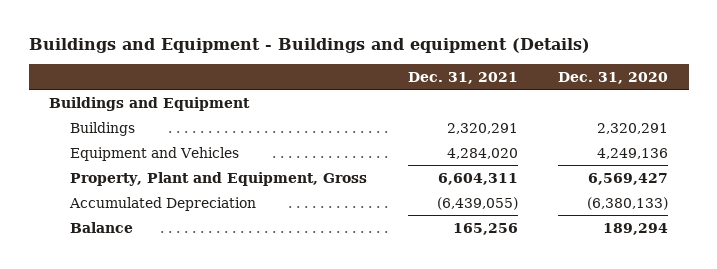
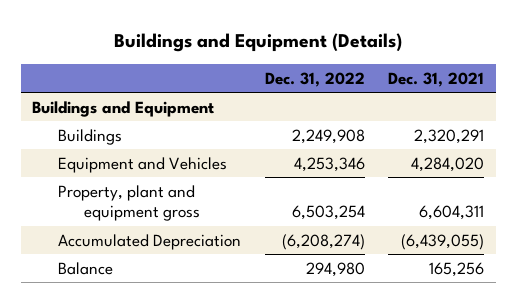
- Buildings and Equipment - Buildings and equipment (Details)
+ Buildings and Equipment (Details)
- | Dec. 31, 2021 | Dec. 31, 2020
+ | Dec. 31, 2022 | Dec. 31, 2021
- Property, Plant and Equipment, Gross | 6,604,311 | 6,569,427
+ Property, plant and equipment gross | 6,503,254 | 6,604,311

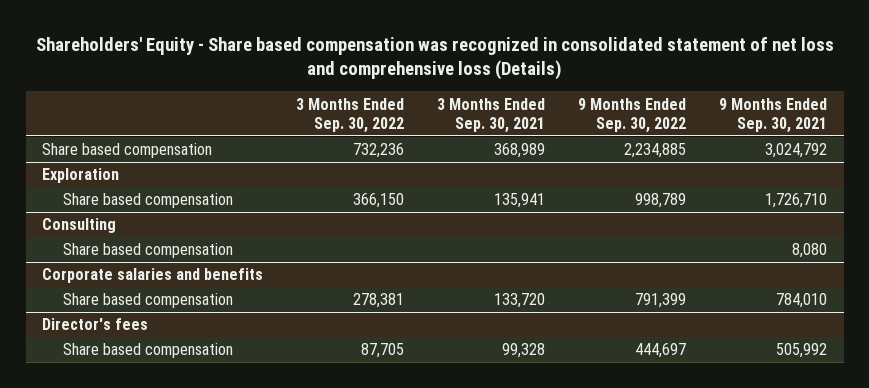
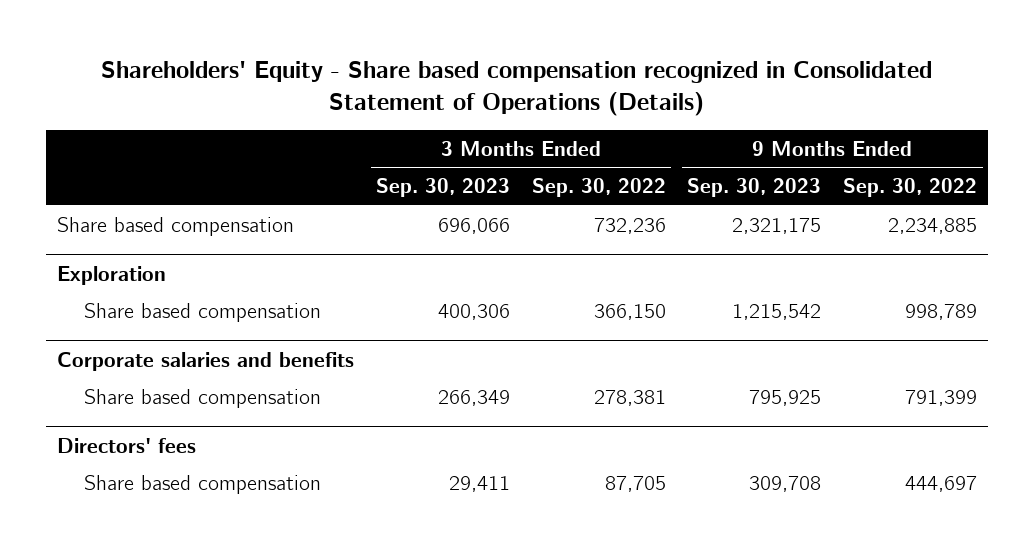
- Shareholders' Equity - Share based compensation was recognized in consolidated statement of net loss and comprehensive loss (Details)
+ Shareholders' Equity - Share based compensation recognized in Consolidated Statement of Operations (Details)
- | 3 Months Ended Sep. 30, 2022 | 3 Months Ended Sep. 30, 2021 | 9 Months Ended Sep. 30, 2022 | 9 Months Ended Sep. 30, 2021
+ | 3 Months Ended Sep. 30, 2023 | 3 Months Ended Sep. 30, 2022 | 9 Months Ended Sep. 30, 2023 | 9 Months Ended Sep. 30, 2022
- Consulting
- Share based compensation | | | | 8,080
- Director's fees
+ Directors' fees

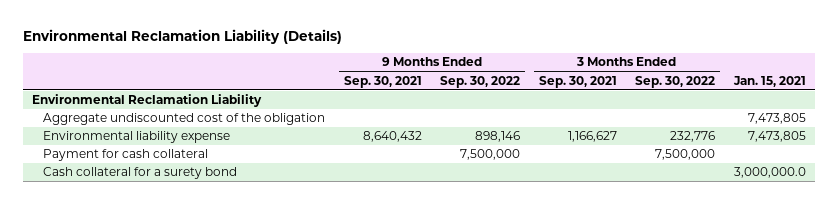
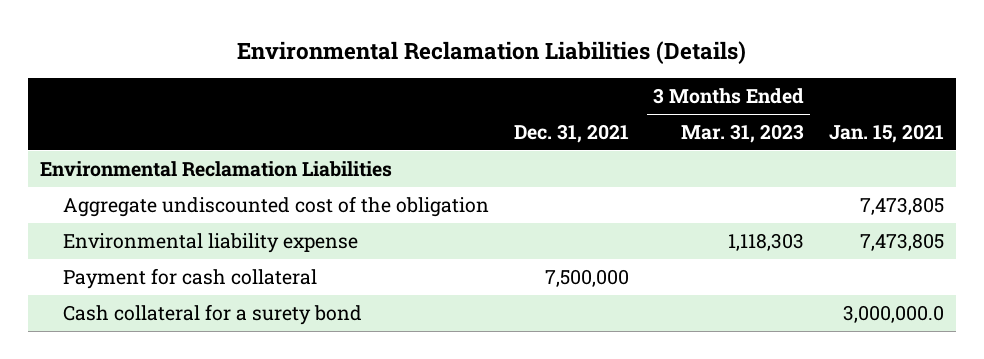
- Environmental Reclamation Liability (Details)
+ Environmental Reclamation Liabilities (Details)
- | 9 Months Ended Sep. 30, 2021 | 9 Months Ended Sep. 30, 2022 | 3 Months Ended Sep. 30, 2021 | 3 Months Ended Sep. 30, 2022 | Jan. 15, 2021
+ | Dec. 31, 2021 | 3 Months Ended Mar. 31, 2023 | Jan. 15, 2021
- Environmental Reclamation Liability
+ Environmental Reclamation Liabilities

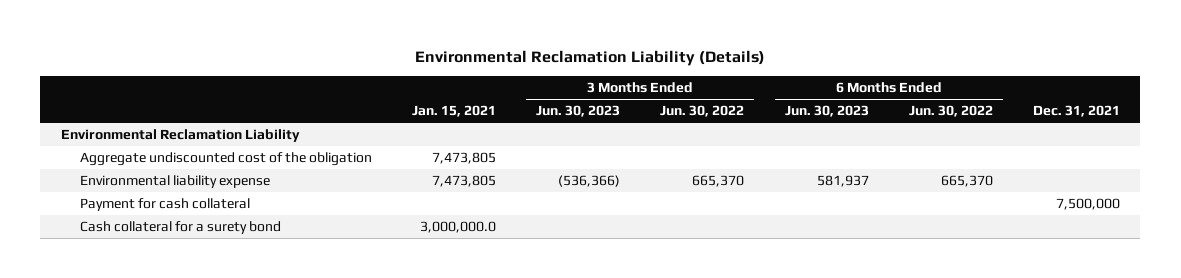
- Environmental Reclamation Liabilities (Details)
+ Environmental Reclamation Liability (Details)
- | Dec. 31, 2021 | 3 Months Ended Mar. 31, 2023 | Jan. 15, 2021
+ | Jan. 15, 2021 | 3 Months Ended Jun. 30, 2023 | 3 Months Ended Jun. 30, 2022 | 6 Months Ended Jun. 30, 2023 | 6 Months Ended Jun. 30, 2022 | Dec. 31, 2021
- Environmental Reclamation Liabilities
+ Environmental Reclamation Liability

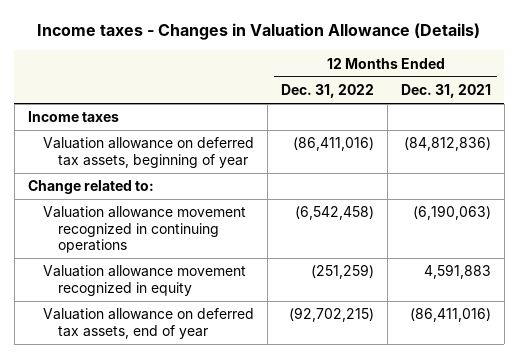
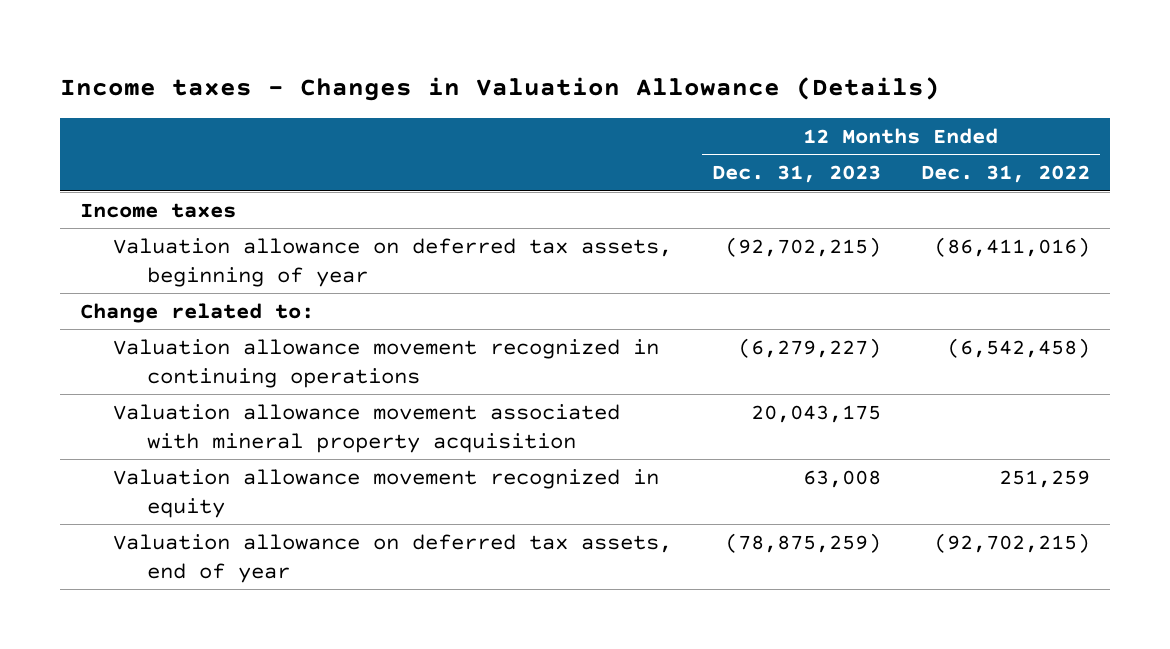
- | 12 Months Ended Dec. 31, 2022 | 12 Months Ended Dec. 31, 2021
+ | 12 Months Ended Dec. 31, 2023 | 12 Months Ended Dec. 31, 2022
- Valuation allowance movement recognized in equity | (251,259) | 4,591,883
+ Valuation allowance movement associated with mineral property acquisition | 20,043,175 |
+ Valuation allowance movement recognized in equity | 63,008 | 251,259

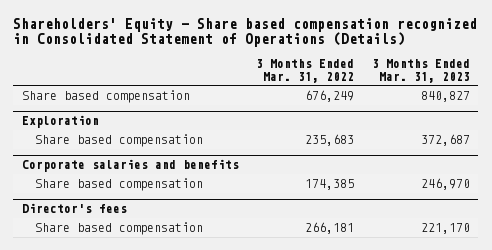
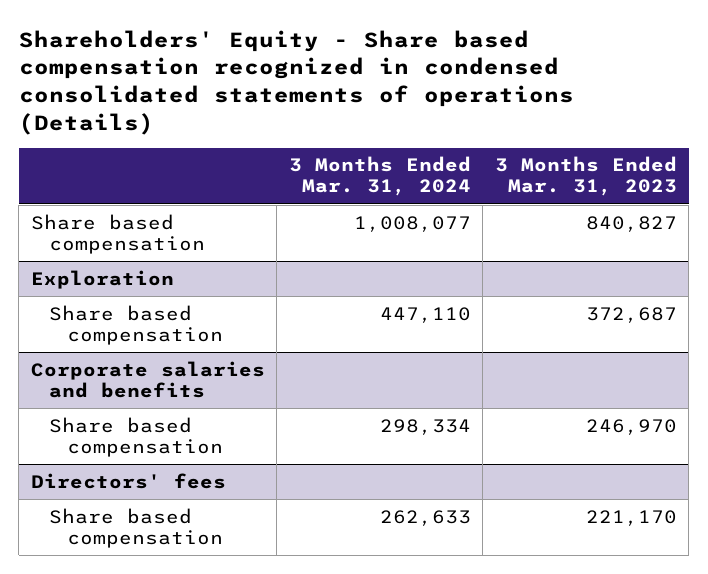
- Shareholders' Equity - Share based compensation recognized in Consolidated Statement of Operations (Details)
+ Shareholders' Equity - Share based compensation recognized in condensed consolidated statements of operations (Details)
- | 3 Months Ended Mar. 31, 2022 | 3 Months Ended Mar. 31, 2023
+ | 3 Months Ended Mar. 31, 2024 | 3 Months Ended Mar. 31, 2023
- Director's fees
+ Directors' fees

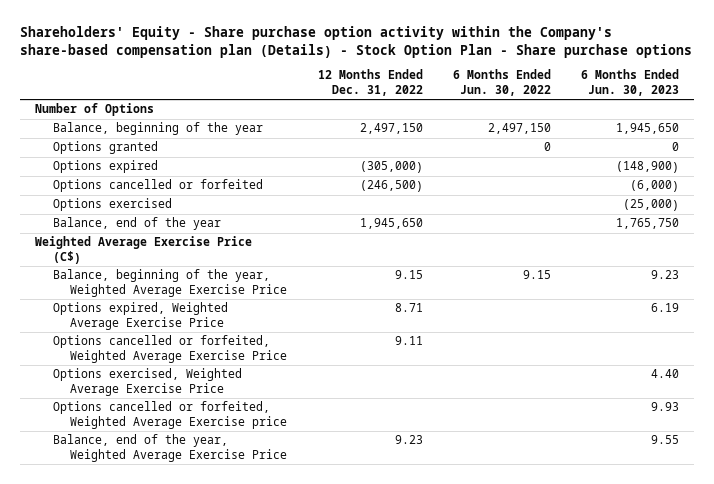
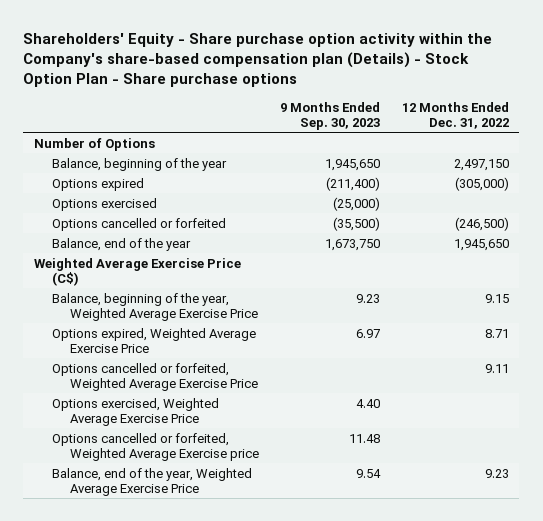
- | 12 Months Ended Dec. 31, 2022 | 6 Months Ended Jun. 30, 2022 | 6 Months Ended Jun. 30, 2023
+ | 9 Months Ended Sep. 30, 2023 | 12 Months Ended Dec. 31, 2022
- Options granted | | 0 | 0
moved down: Options cancelled or forfeited | (35,500) | (246,500)

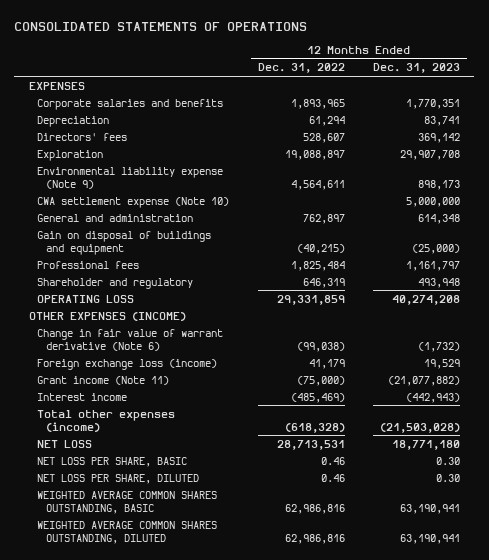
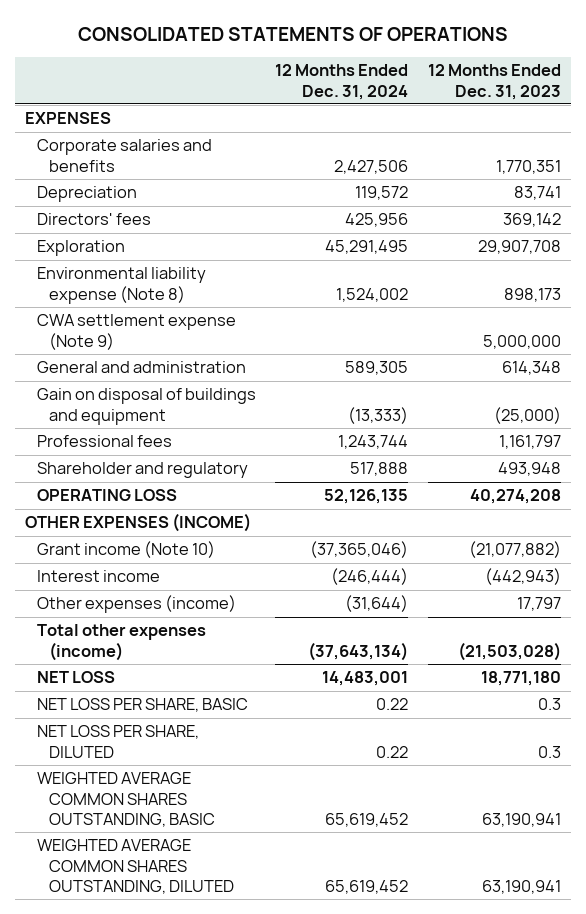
- | 12 Months Ended Dec. 31, 2022 | 12 Months Ended Dec. 31, 2023
+ | 12 Months Ended Dec. 31, 2024 | 12 Months Ended Dec. 31, 2023
- Environmental liability expense (Note 9) | 4,564,611 | 898,173
- CWA settlement expense (Note 10) | | 5,000,000
+ Environmental liability expense (Note 8) | 1,524,002 | 898,173
+ CWA settlement expense (Note 9) | | 5,000,000
- Change in fair value of warrant derivative (Note 6) | (99,038) | (1,732)
- Foreign exchange loss (income) | 41,179 | 19,529
- Grant income (Note 11) | (75,000) | (21,077,882)
+ Grant income (Note 10) | (37,365,046) | (21,077,882)
+ Other expenses (income) | (31,644) | 17,797
- NET LOSS PER SHARE, BASIC | 0.46 | 0.30
- NET LOSS PER SHARE, DILUTED | 0.46 | 0.30
+ NET LOSS PER SHARE, BASIC | 0.22 | 0.3
+ NET LOSS PER SHARE, DILUTED | 0.22 | 0.3

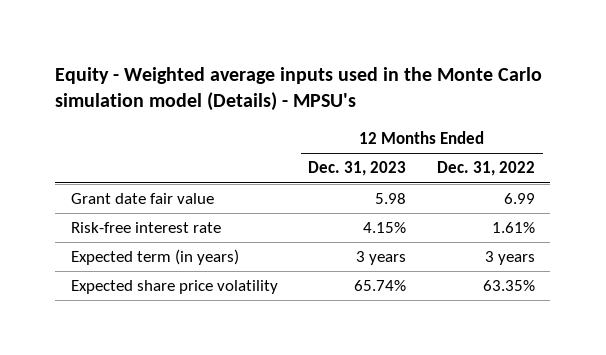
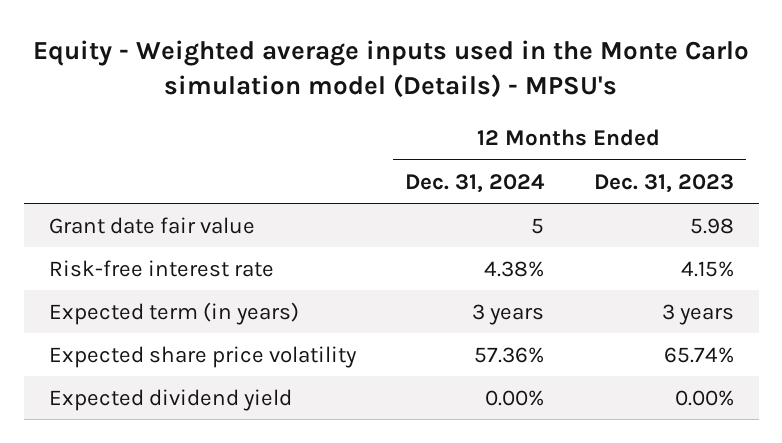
- | 12 Months Ended Dec. 31, 2023 | 12 Months Ended Dec. 31, 2022
+ | 12 Months Ended Dec. 31, 2024 | 12 Months Ended Dec. 31, 2023
+ Expected dividend yield | 0.00% | 0.00%

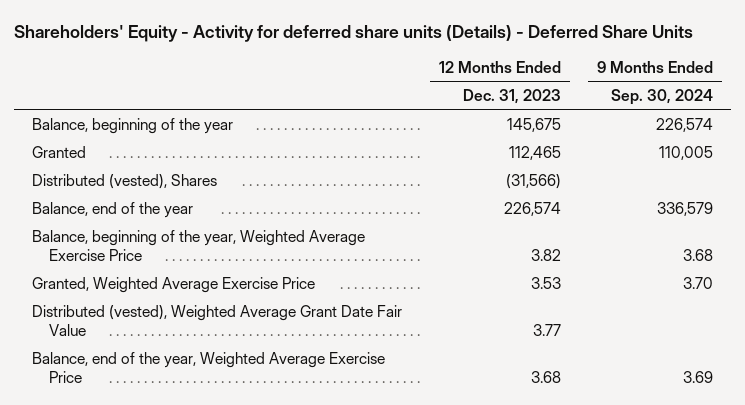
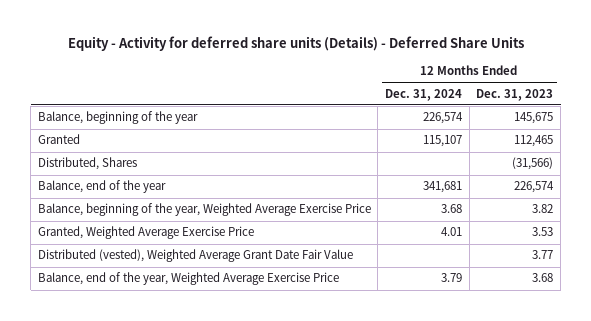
- Shareholders' Equity - Activity for deferred share units (Details) - Deferred Share Units
+ Equity - Activity for deferred share units (Details) - Deferred Share Units
- | 12 Months Ended Dec. 31, 2023 | 9 Months Ended Sep. 30, 2024
+ | 12 Months Ended Dec. 31, 2024 | 12 Months Ended Dec. 31, 2023
- Distributed (vested), Shares | (31,566) |
+ Distributed, Shares | | (31,566)

